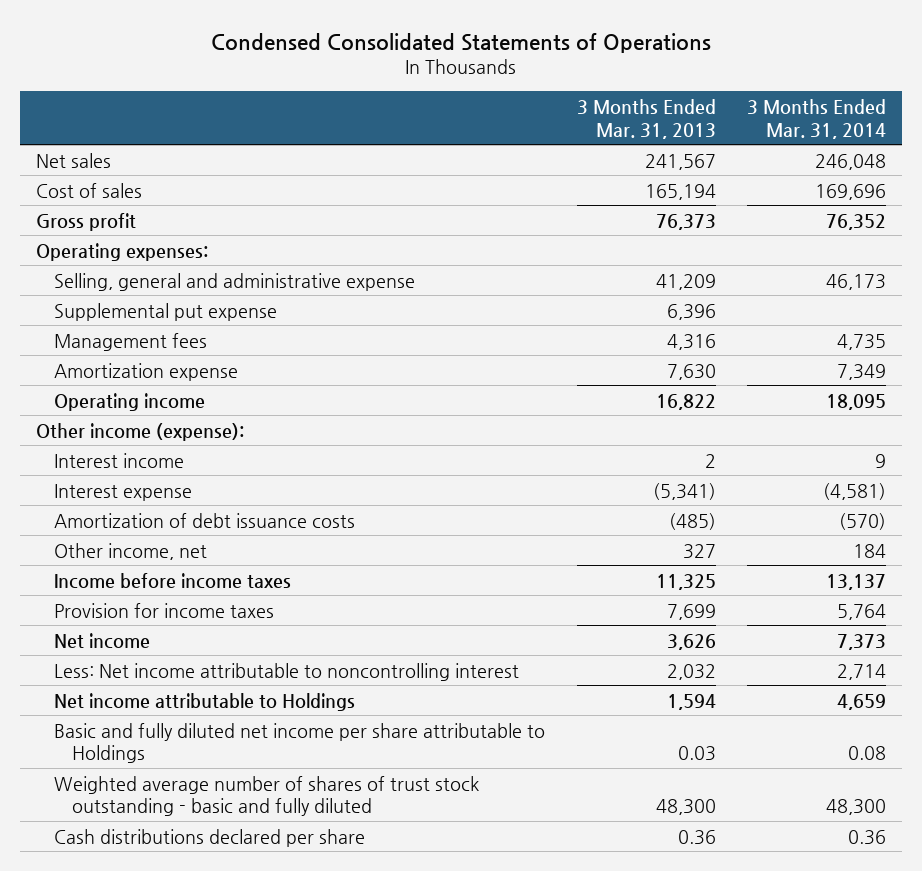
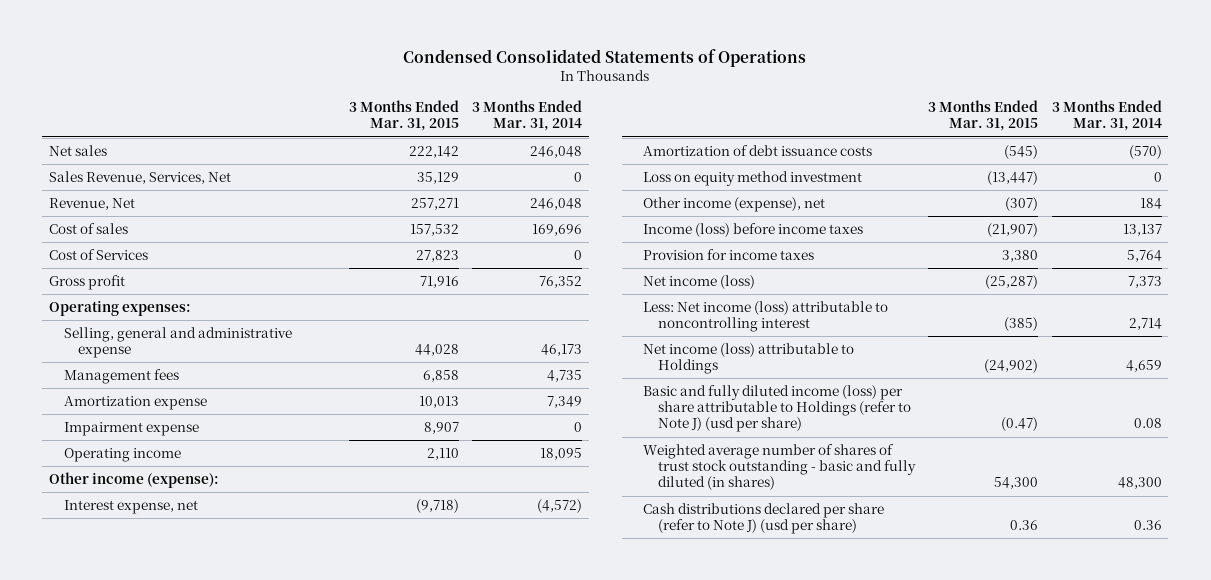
- | 3 Months Ended Mar. 31, 2013 | 3 Months Ended Mar. 31, 2014
+ | 3 Months Ended Mar. 31, 2015 | 3 Months Ended Mar. 31, 2014
+ Sales Revenue, Services, Net | 35,129 | 0
+ Revenue, Net | 257,271 | 246,048
+ Cost of Services | 27,823 | 0
- Supplemental put expense | 6,396 |
+ Impairment expense | 8,907 | 0
- Interest income | 2 | 9
- Interest expense | (5,341) | (4,581)
+ Interest expense, net | (9,718) | (4,572)
- Other income, net | 327 | 184
- Income before income taxes | 11,325 | 13,137
+ Loss on equity method investment | (13,447) | 0
+ Other income (expense), net | (307) | 184
+ Income (loss) before income taxes | (21,907) | 13,137
- Net income | 3,626 | 7,373
- Less: Net income attributable to noncontrolling interest | 2,032 | 2,714
- Net income attributable to Holdings | 1,594 | 4,659
- Basic and fully diluted net income per share attributable to Holdings | 0.03 | 0.08
- Weighted average number of shares of trust stock outstanding - basic and fully diluted | 48,300 | 48,300
- Cash distributions declared per share | 0.36 | 0.36
+ Net income (loss) | (25,287) | 7,373
+ Less: Net income (loss) attributable to noncontrolling interest | (385) | 2,714
+ Net income (loss) attributable to Holdings | (24,902) | 4,659
+ Basic and fully diluted income (loss) per share attributable to Holdings (refer to Note J) (usd per share) | (0.47) | 0.08
+ Weighted average number of shares of trust stock outstanding - basic and fully diluted (in shares) | 54,300 | 48,300
+ Cash distributions declared per share (refer to Note J) (usd per share) | 0.36 | 0.36

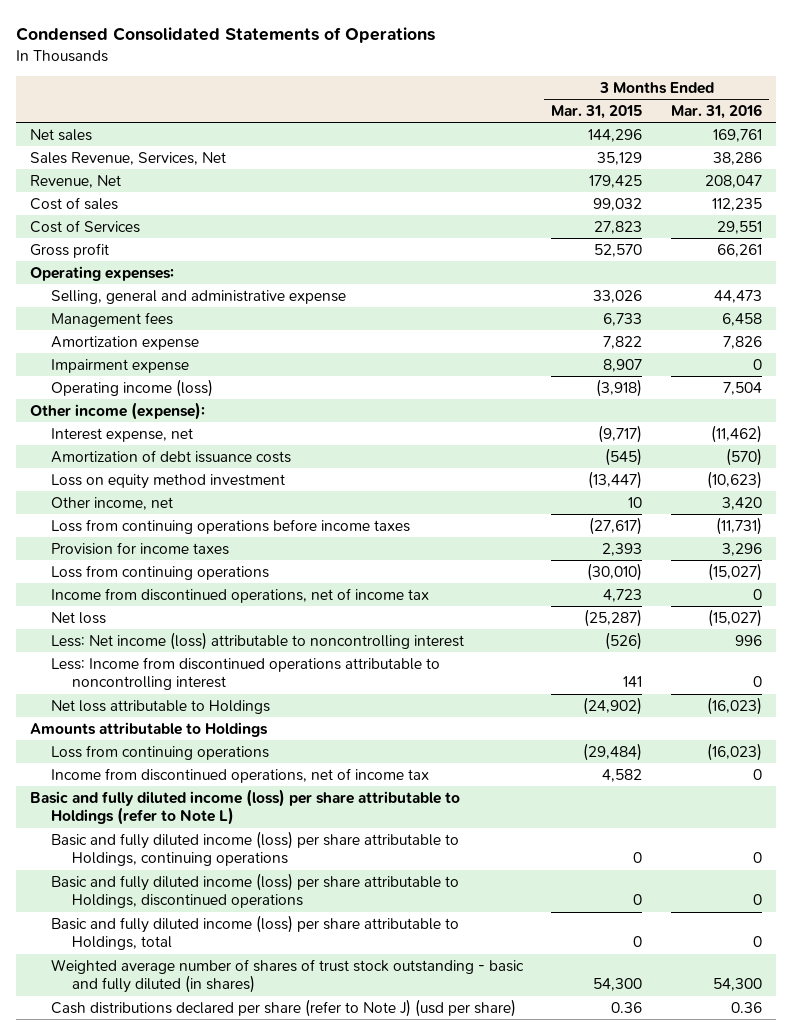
- | 3 Months Ended Mar. 31, 2015 | 3 Months Ended Mar. 31, 2014
+ | 3 Months Ended Mar. 31, 2015 | 3 Months Ended Mar. 31, 2016
- Net sales | 222,142 | 246,048
+ Net sales | 144,296 | 169,761
- Revenue, Net | 257,271 | 246,048
- Cost of sales | 157,532 | 169,696
+ Revenue, Net | 179,425 | 208,047
+ Cost of sales | 99,032 | 112,235
- Gross profit | 71,916 | 76,352
+ Gross profit | 52,570 | 66,261
- Selling, general and administrative expense | 44,028 | 46,173
- Management fees | 6,858 | 4,735
- Amortization expense | 10,013 | 7,349
+ Selling, general and administrative expense | 33,026 | 44,473
+ Management fees | 6,733 | 6,458
+ Amortization expense | 7,822 | 7,826
- Operating income | 2,110 | 18,095
+ Operating income (loss) | (3,918) | 7,504
- Interest expense, net | (9,718) | (4,572)
+ Interest expense, net | (9,717) | (11,462)
- Other income (expense), net | (307) | 184
- Income (loss) before income taxes | (21,907) | 13,137
- Provision for income taxes | 3,380 | 5,764
- Net income (loss) | (25,287) | 7,373
- Less: Net income (loss) attributable to noncontrolling interest | (385) | 2,714
- Net income (loss) attributable to Holdings | (24,902) | 4,659
- Basic and fully diluted income (loss) per share attributable to Holdings (refer to Note J) (usd per share) | (0.47) | 0.08
+ Other income, net | 10 | 3,420
+ Loss from continuing operations before income taxes | (27,617) | (11,731)
+ Provision for income taxes | 2,393 | 3,296
+ Loss from continuing operations | (30,010) | (15,027)
+ Income from discontinued operations, net of income tax | 4,723 | 0
+ Net loss | (25,287) | (15,027)
+ Less: Net income (loss) attributable to noncontrolling interest | (526) | 996
+ Less: Income from discontinued operations attributable to noncontrolling interest | 141 | 0
+ Net loss attributable to Holdings | (24,902) | (16,023)
+ Amounts attributable to Holdings
+ Loss from continuing operations | (29,484) | (16,023)
+ Income from discontinued operations, net of income tax | 4,582 | 0
+ Basic and fully diluted income (loss) per share attributable to Holdings (refer to Note L)
+ Basic and fully diluted income (loss) per share attributable to Holdings, continuing operations | 0 | 0
+ Basic and fully diluted income (loss) per share attributable to Holdings, discontinued operations | 0 | 0
+ Basic and fully diluted income (loss) per share attributable to Holdings, total | 0 | 0

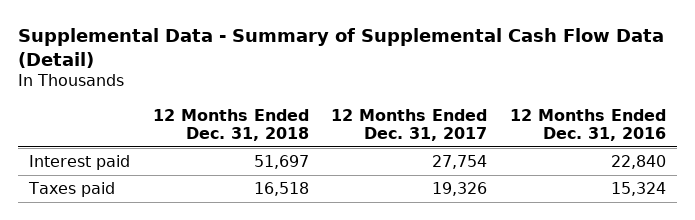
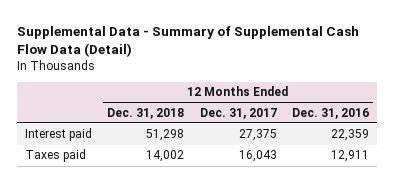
- Interest paid | 51,697 | 27,754 | 22,840
- Taxes paid | 16,518 | 19,326 | 15,324
+ Interest paid | 51,298 | 27,375 | 22,359
+ Taxes paid | 14,002 | 16,043 | 12,911

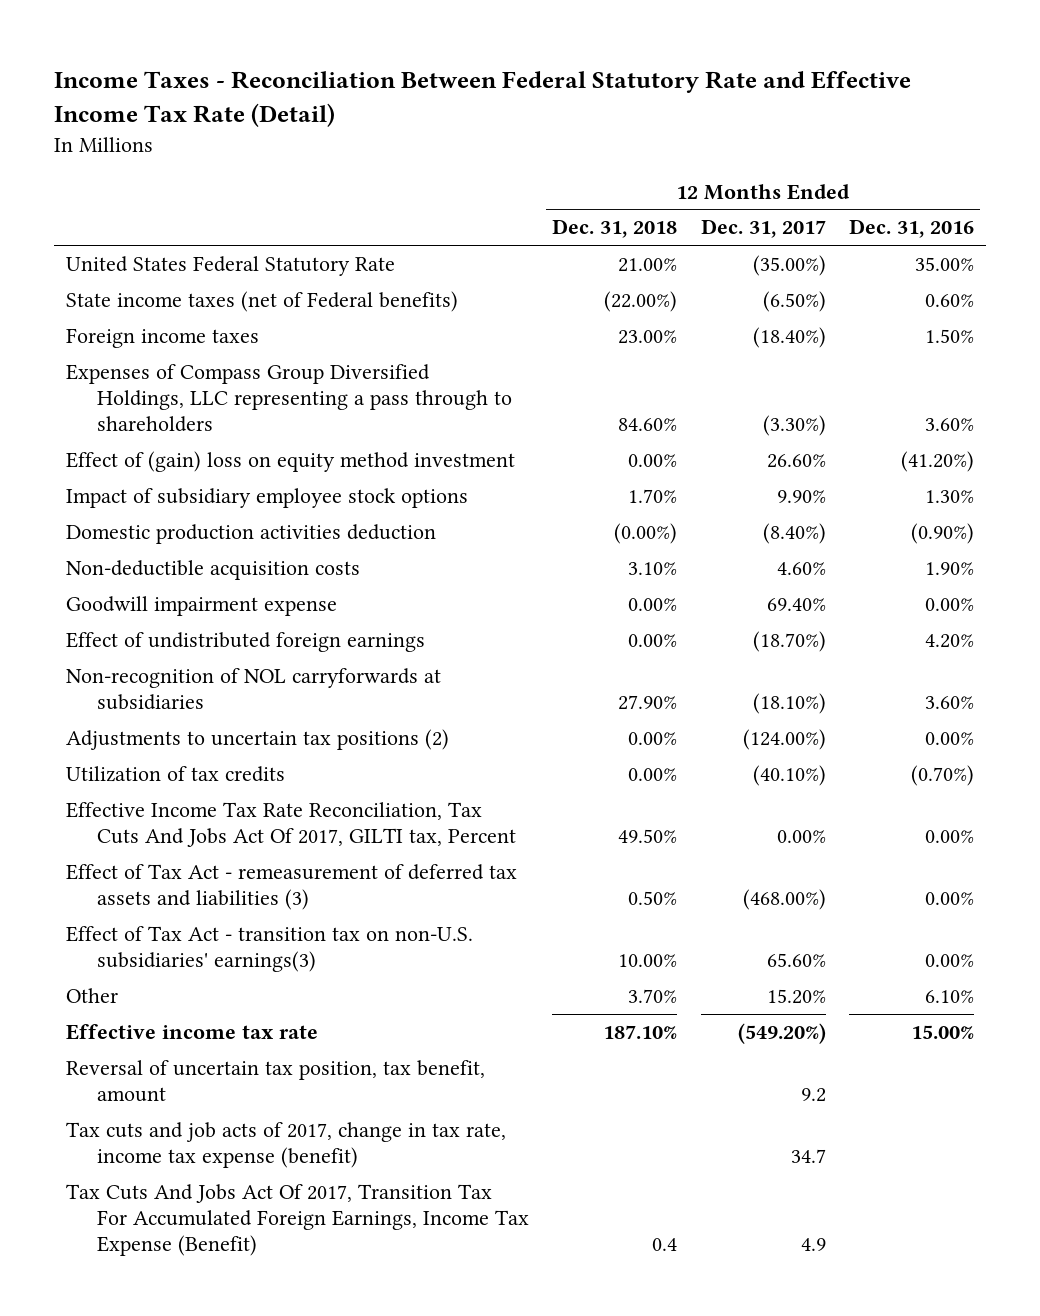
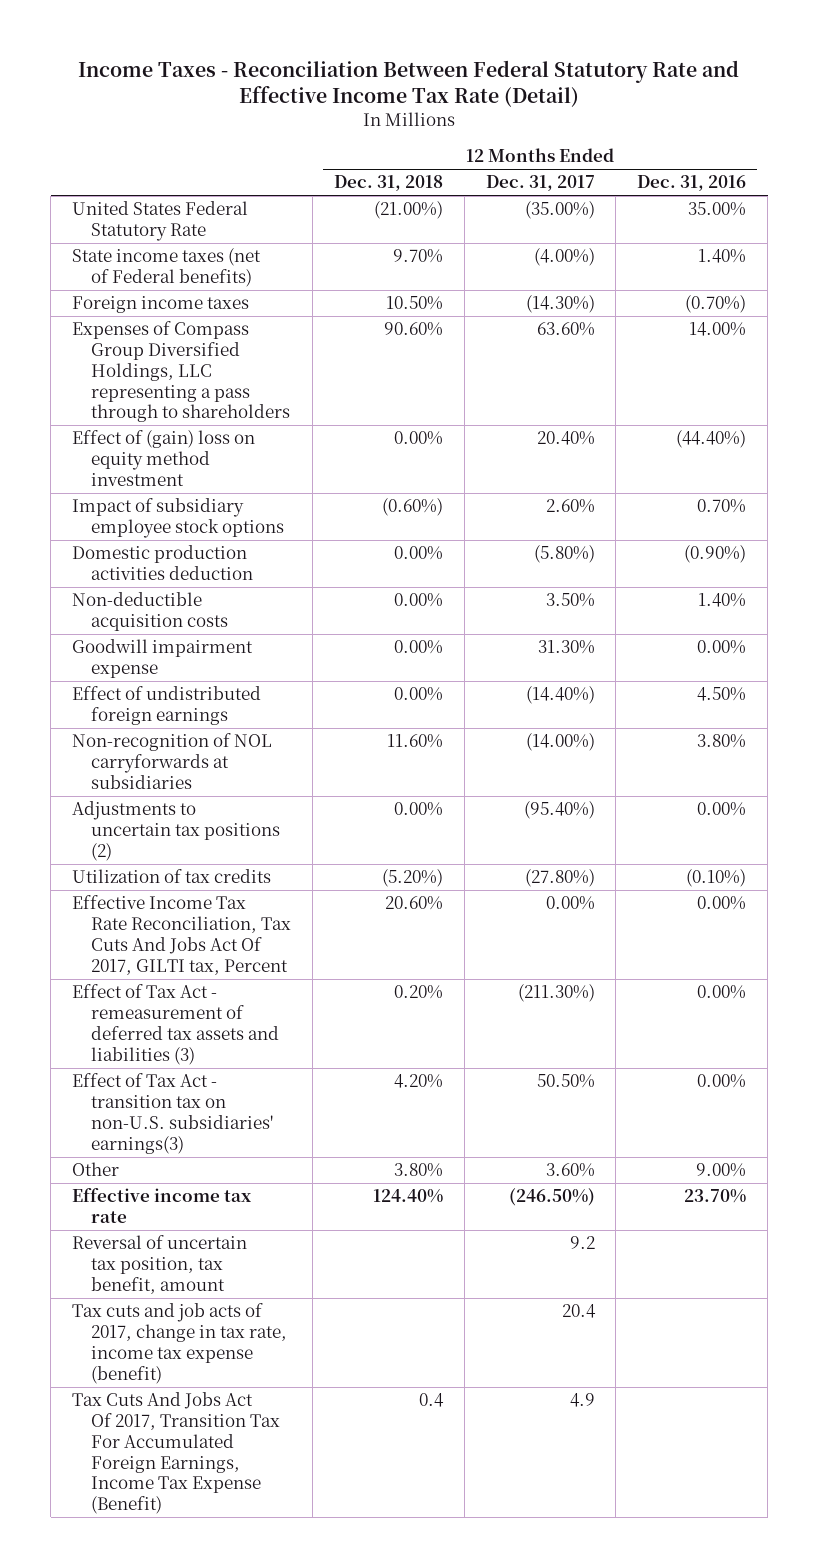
- United States Federal Statutory Rate | 21.00% | (35.00%) | 35.00%
- State income taxes (net of Federal benefits) | (22.00%) | (6.50%) | 0.60%
- Foreign income taxes | 23.00% | (18.40%) | 1.50%
- Expenses of Compass Group Diversified Holdings, LLC representing a pass through to shareholders | 84.60% | (3.30%) | 3.60%
- Effect of (gain) loss on equity method investment | 0.00% | 26.60% | (41.20%)
- Impact of subsidiary employee stock options | 1.70% | 9.90% | 1.30%
- Domestic production activities deduction | (0.00%) | (8.40%) | (0.90%)
- Non-deductible acquisition costs | 3.10% | 4.60% | 1.90%
- Goodwill impairment expense | 0.00% | 69.40% | 0.00%
- Effect of undistributed foreign earnings | 0.00% | (18.70%) | 4.20%
- Non-recognition of NOL carryforwards at subsidiaries | 27.90% | (18.10%) | 3.60%
- Adjustments to uncertain tax positions (2) | 0.00% | (124.00%) | 0.00%
- Utilization of tax credits | 0.00% | (40.10%) | (0.70%)
- Effective Income Tax Rate Reconciliation, Tax Cuts And Jobs Act Of 2017, GILTI tax, Percent | 49.50% | 0.00% | 0.00%
- Effect of Tax Act - remeasurement of deferred tax assets and liabilities (3) | 0.50% | (468.00%) | 0.00%
- Effect of Tax Act - transition tax on non-U.S. subsidiaries' earnings(3) | 10.00% | 65.60% | 0.00%
- Other | 3.70% | 15.20% | 6.10%
- Effective income tax rate | 187.10% | (549.20%) | 15.00%
+ United States Federal Statutory Rate | (21.00%) | (35.00%) | 35.00%
+ State income taxes (net of Federal benefits) | 9.70% | (4.00%) | 1.40%
+ Foreign income taxes | 10.50% | (14.30%) | (0.70%)
+ Expenses of Compass Group Diversified Holdings, LLC representing a pass through to shareholders | 90.60% | 63.60% | 14.00%
+ Effect of (gain) loss on equity method investment | 0.00% | 20.40% | (44.40%)
+ Impact of subsidiary employee stock options | (0.60%) | 2.60% | 0.70%
+ Domestic production activities deduction | 0.00% | (5.80%) | (0.90%)
+ Non-deductible acquisition costs | 0.00% | 3.50% | 1.40%
+ Goodwill impairment expense | 0.00% | 31.30% | 0.00%
+ Effect of undistributed foreign earnings | 0.00% | (14.40%) | 4.50%
+ Non-recognition of NOL carryforwards at subsidiaries | 11.60% | (14.00%) | 3.80%
+ Adjustments to uncertain tax positions (2) | 0.00% | (95.40%) | 0.00%
+ Utilization of tax credits | (5.20%) | (27.80%) | (0.10%)
+ Effective Income Tax Rate Reconciliation, Tax Cuts And Jobs Act Of 2017, GILTI tax, Percent | 20.60% | 0.00% | 0.00%
+ Effect of Tax Act - remeasurement of deferred tax assets and liabilities (3) | 0.20% | (211.30%) | 0.00%
+ Effect of Tax Act - transition tax on non-U.S. subsidiaries' earnings(3) | 4.20% | 50.50% | 0.00%
+ Other | 3.80% | 3.60% | 9.00%
+ Effective income tax rate | 124.40% | (246.50%) | 23.70%
- Tax cuts and job acts of 2017, change in tax rate, income tax expense (benefit) | | 34.7 |
+ Tax cuts and job acts of 2017, change in tax rate, income tax expense (benefit) | | 20.4 |

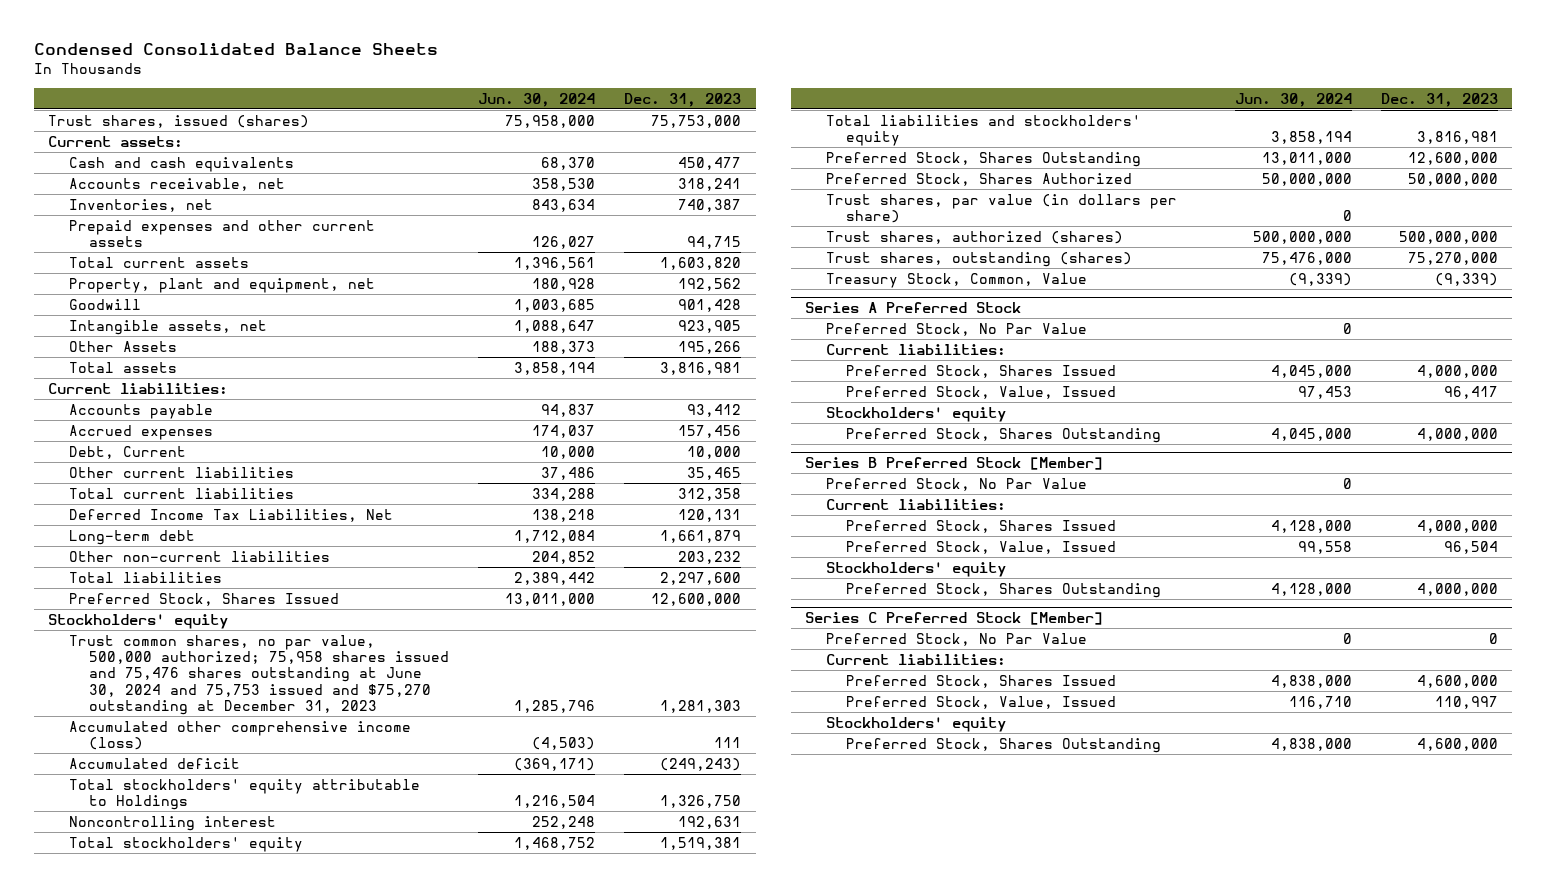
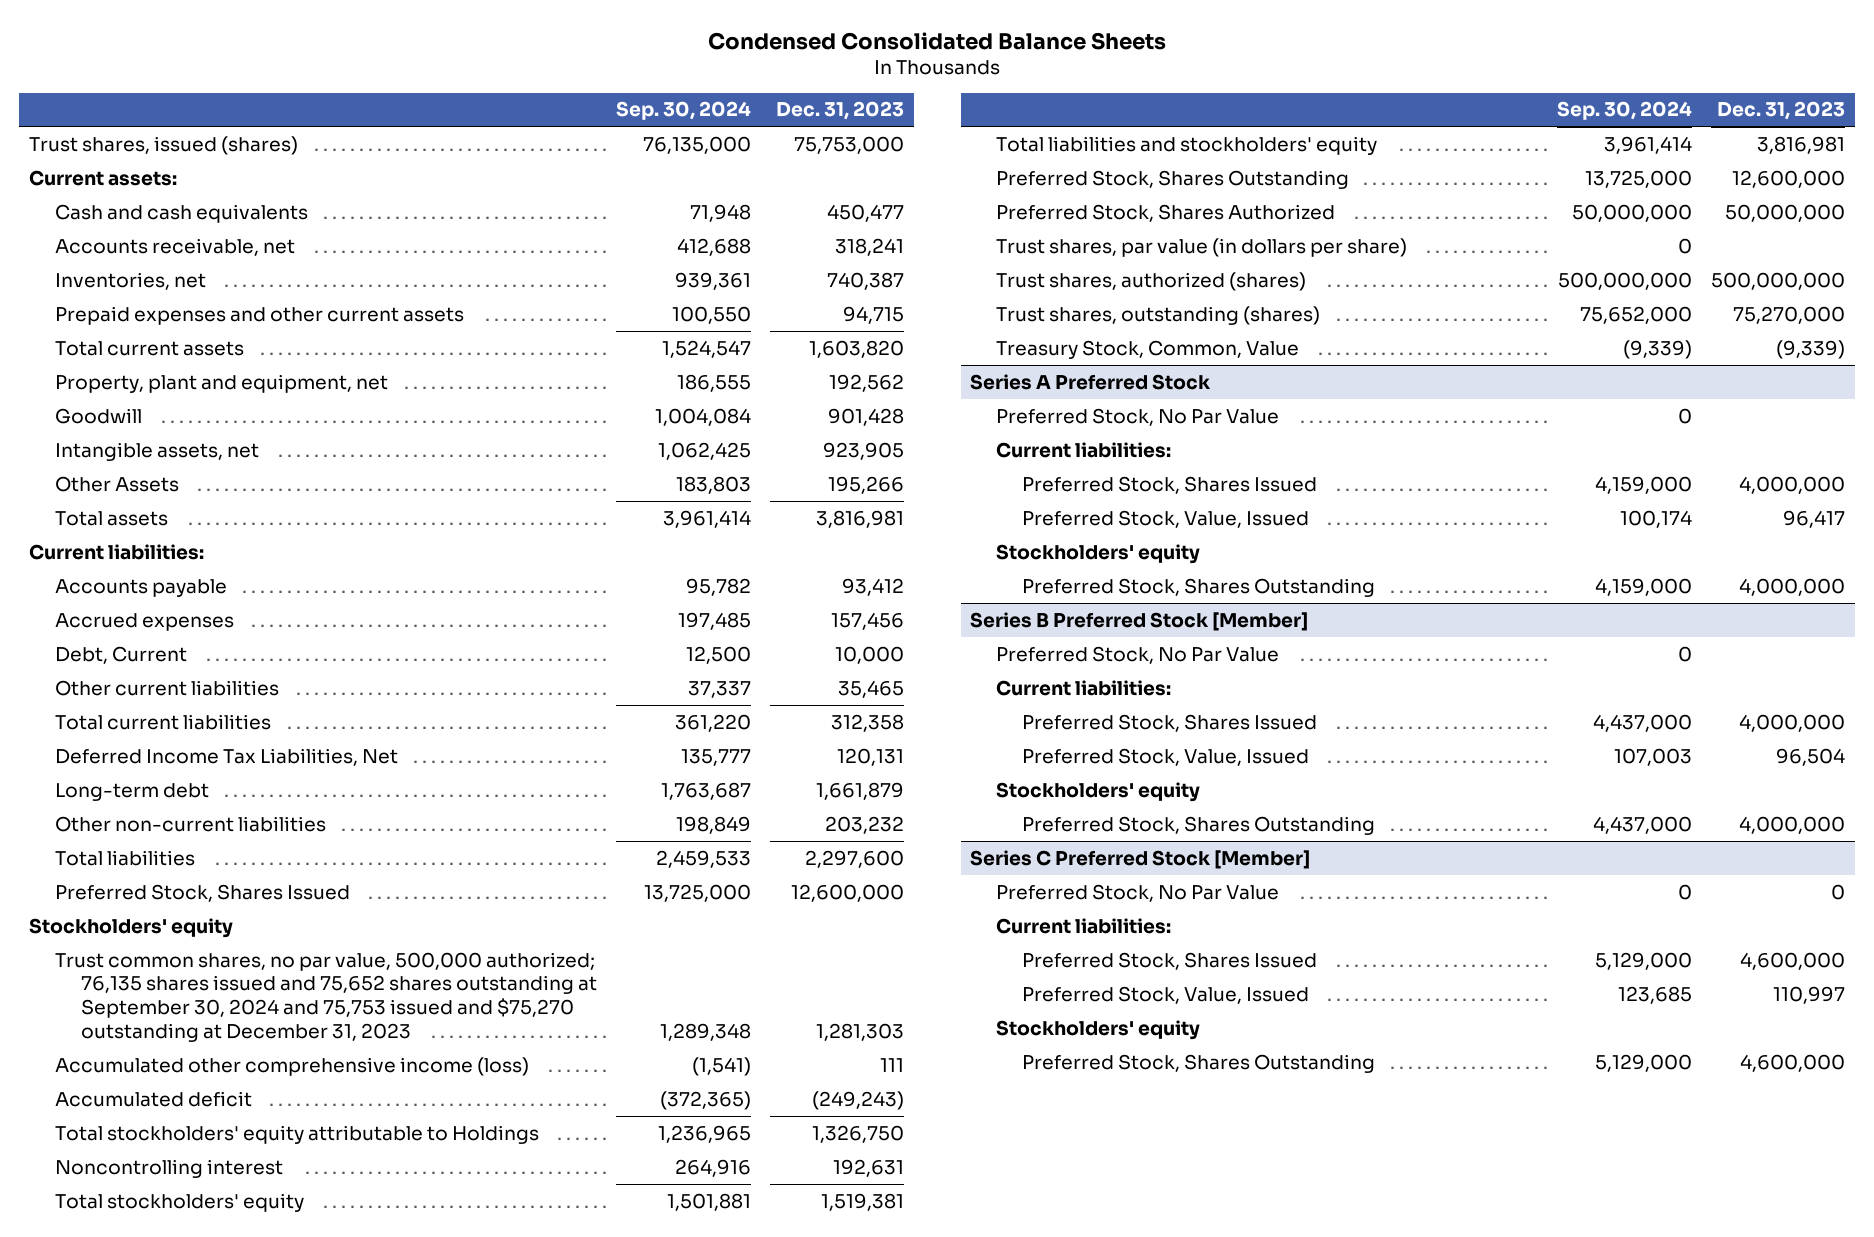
- | Jun. 30, 2024 | Dec. 31, 2023
+ | Sep. 30, 2024 | Dec. 31, 2023
- Trust common shares, no par value, 500,000 authorized; 75,958 shares issued and 75,476 shares outstanding at June 30, 2024 and 75,753 issued and $75,270 outstanding at December 31, 2023 | 1,285,796 | 1,281,303
+ Trust common shares, no par value, 500,000 authorized; 76,135 shares issued and 75,652 shares outstanding at September 30, 2024 and 75,753 issued and $75,270 outstanding at December 31, 2023 | 1,289,348 | 1,281,303

